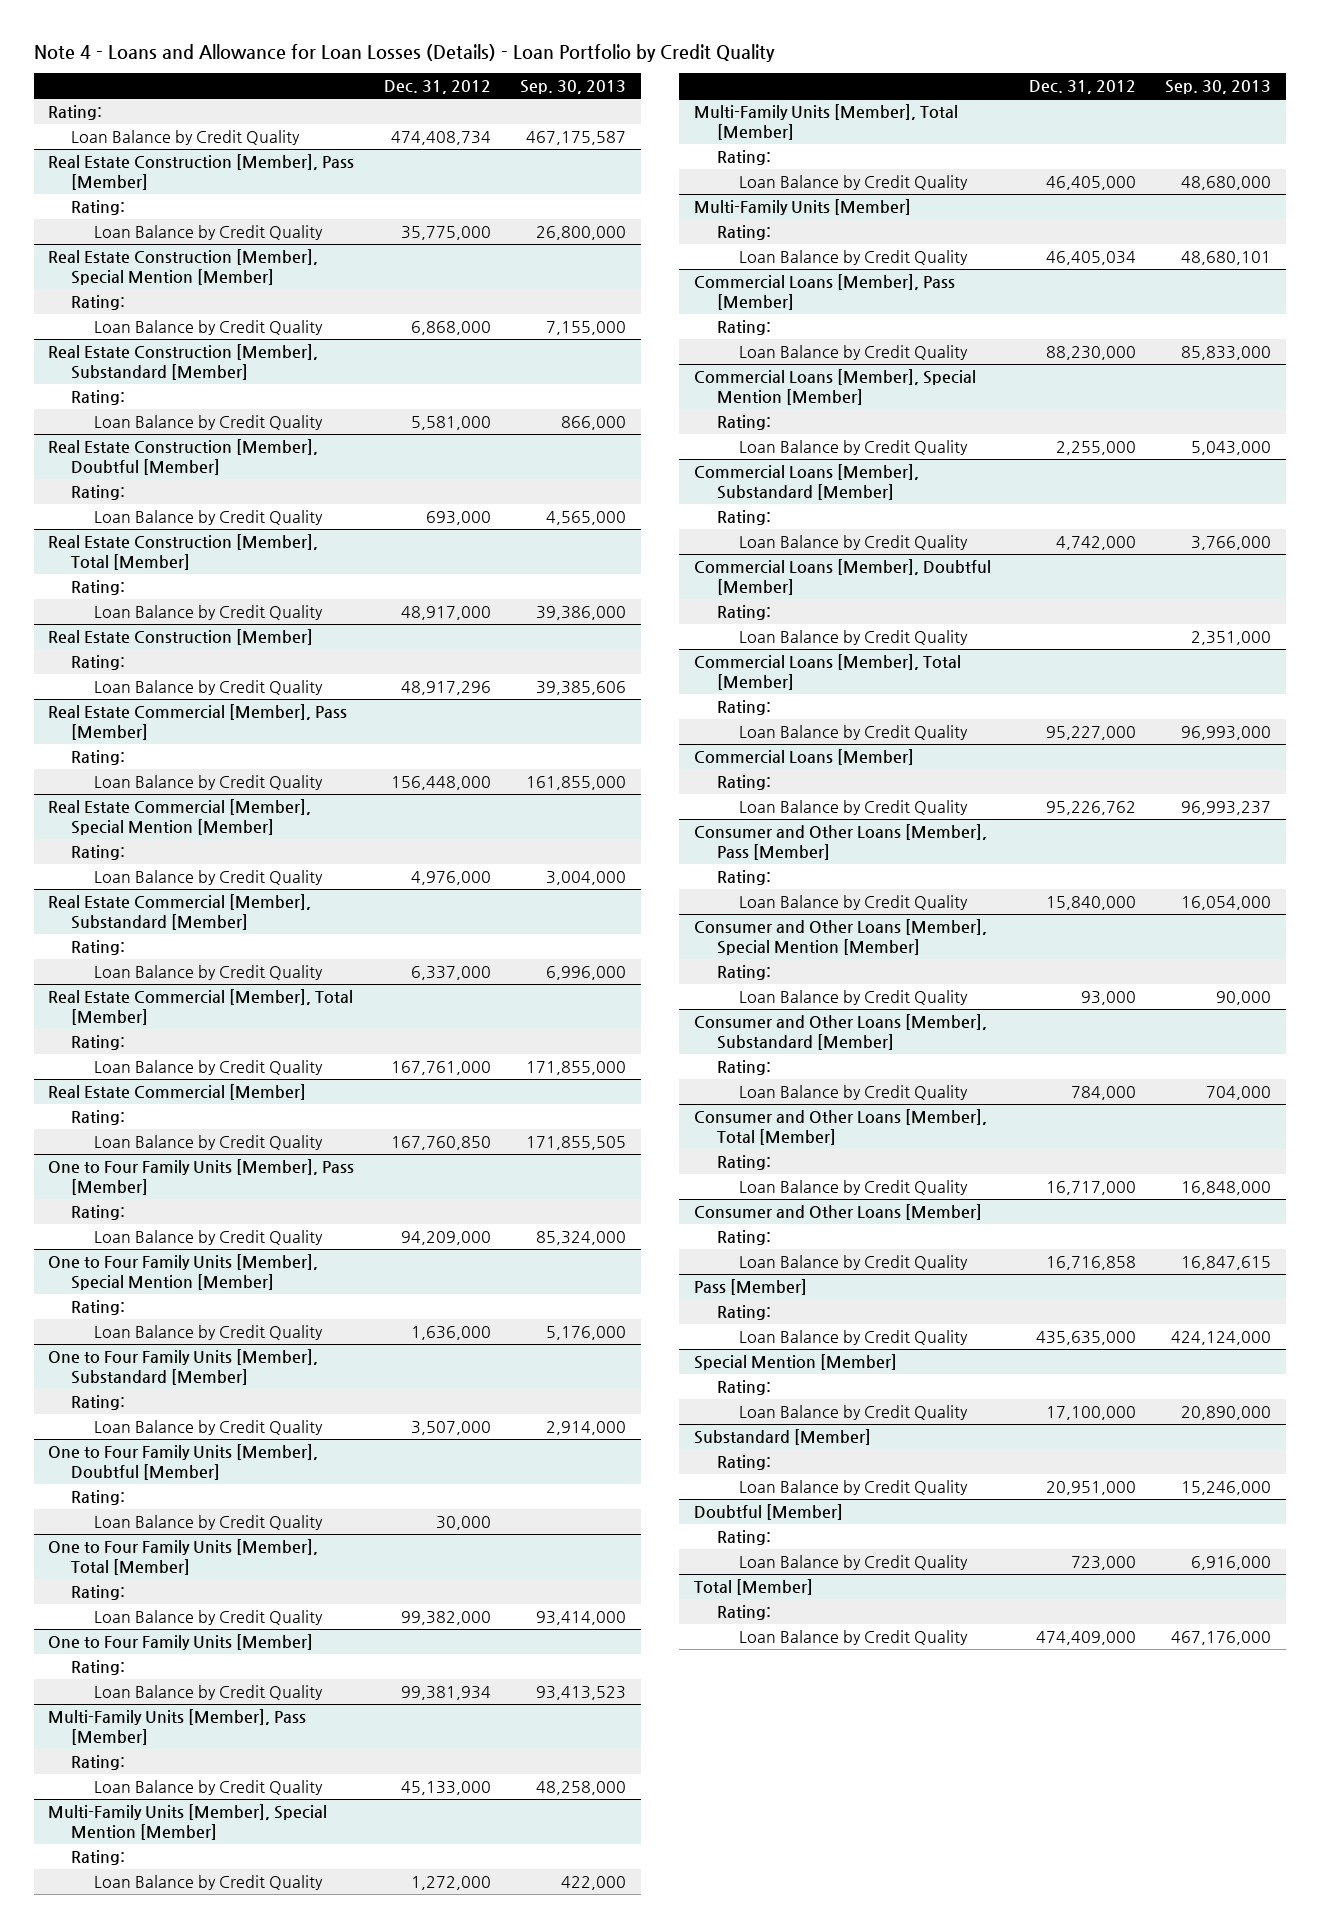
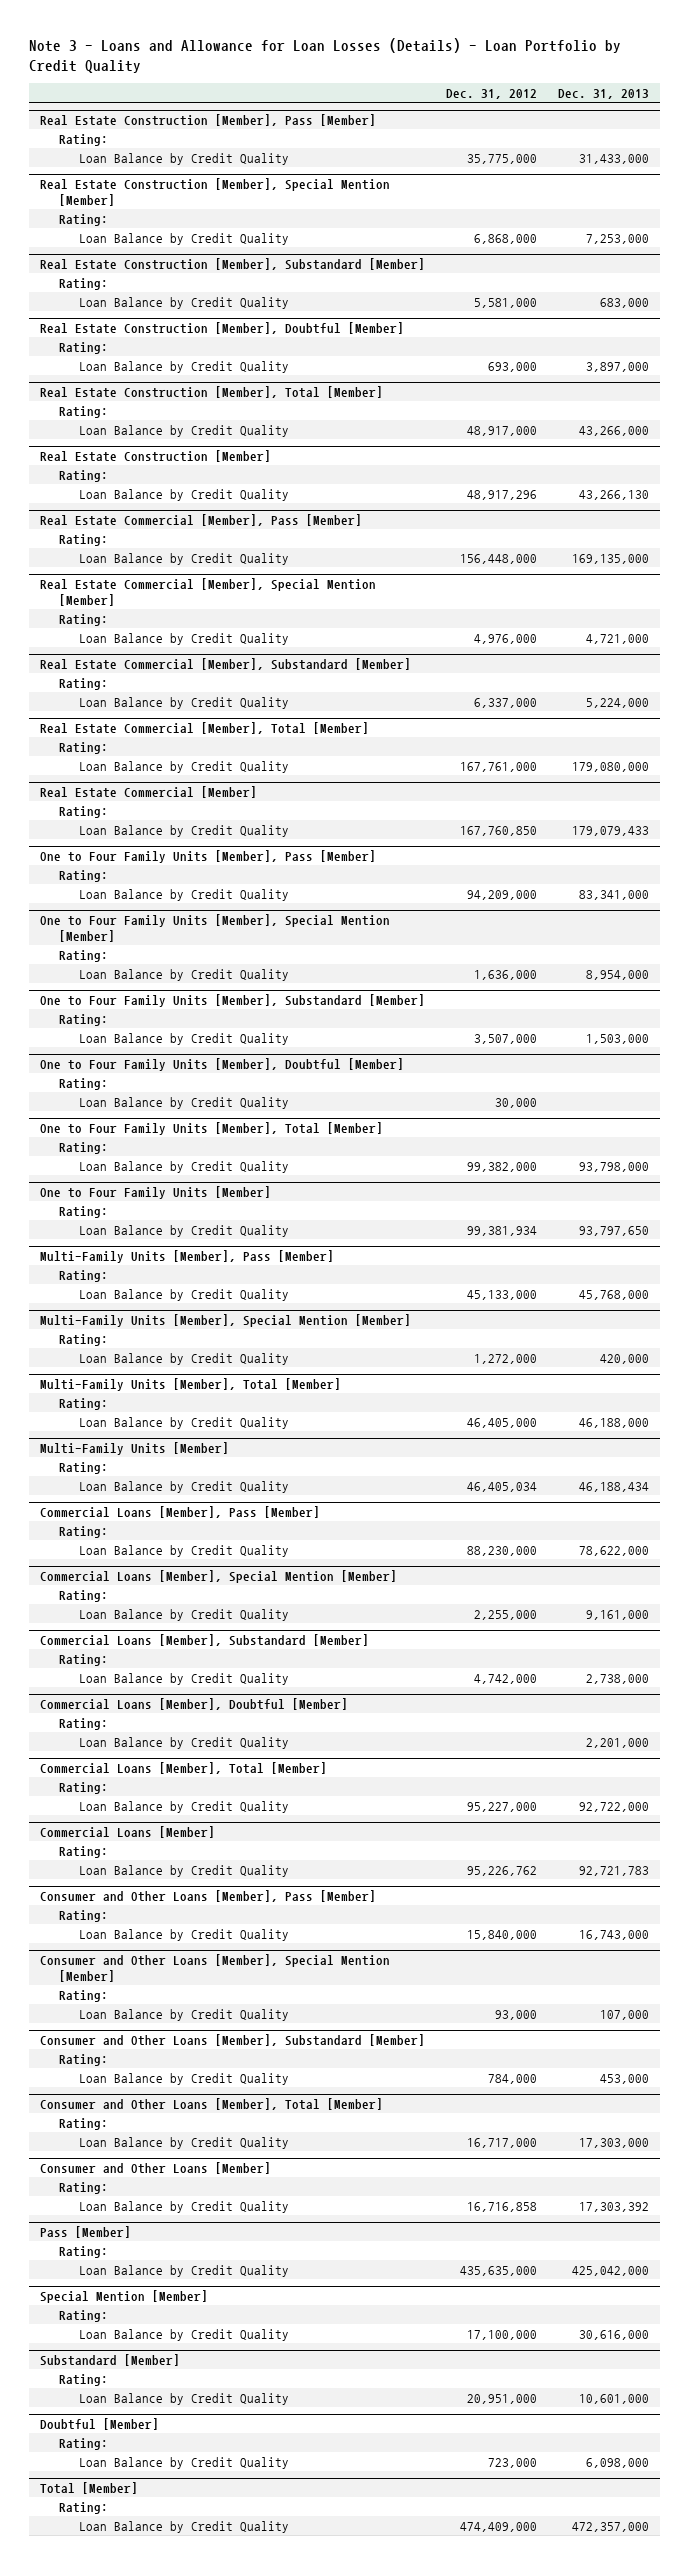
- Note 4 - Loans and Allowance for Loan Losses (Details) - Loan Portfolio by Credit Quality
+ Note 3 - Loans and Allowance for Loan Losses (Details) - Loan Portfolio by Credit Quality
- | Dec. 31, 2012 | Sep. 30, 2013
+ | Dec. 31, 2012 | Dec. 31, 2013
- Rating:
- Loan Balance by Credit Quality | 474,408,734 | 467,175,587

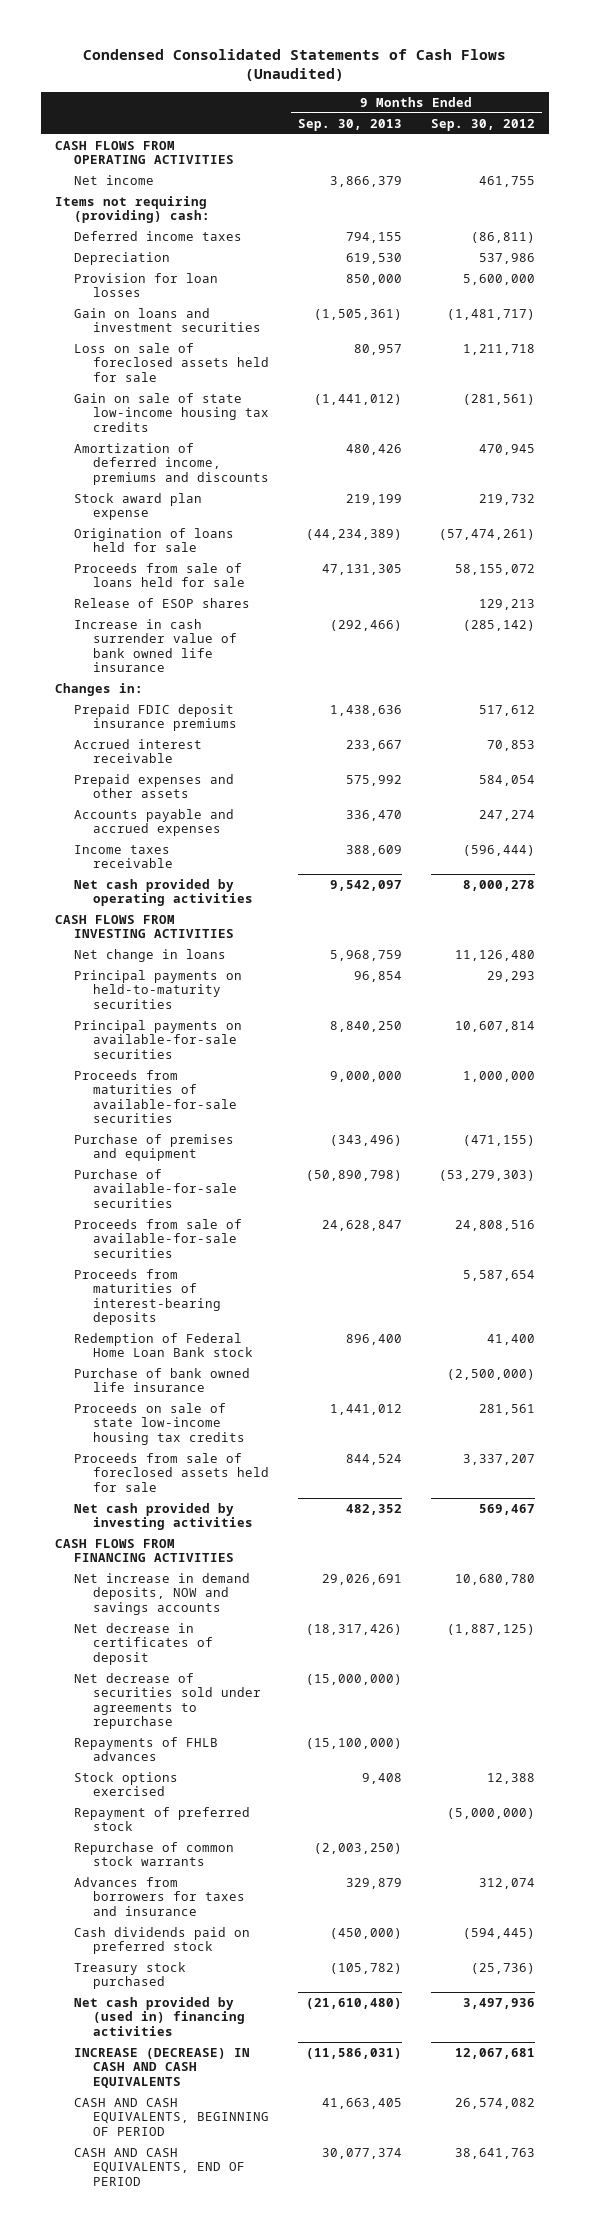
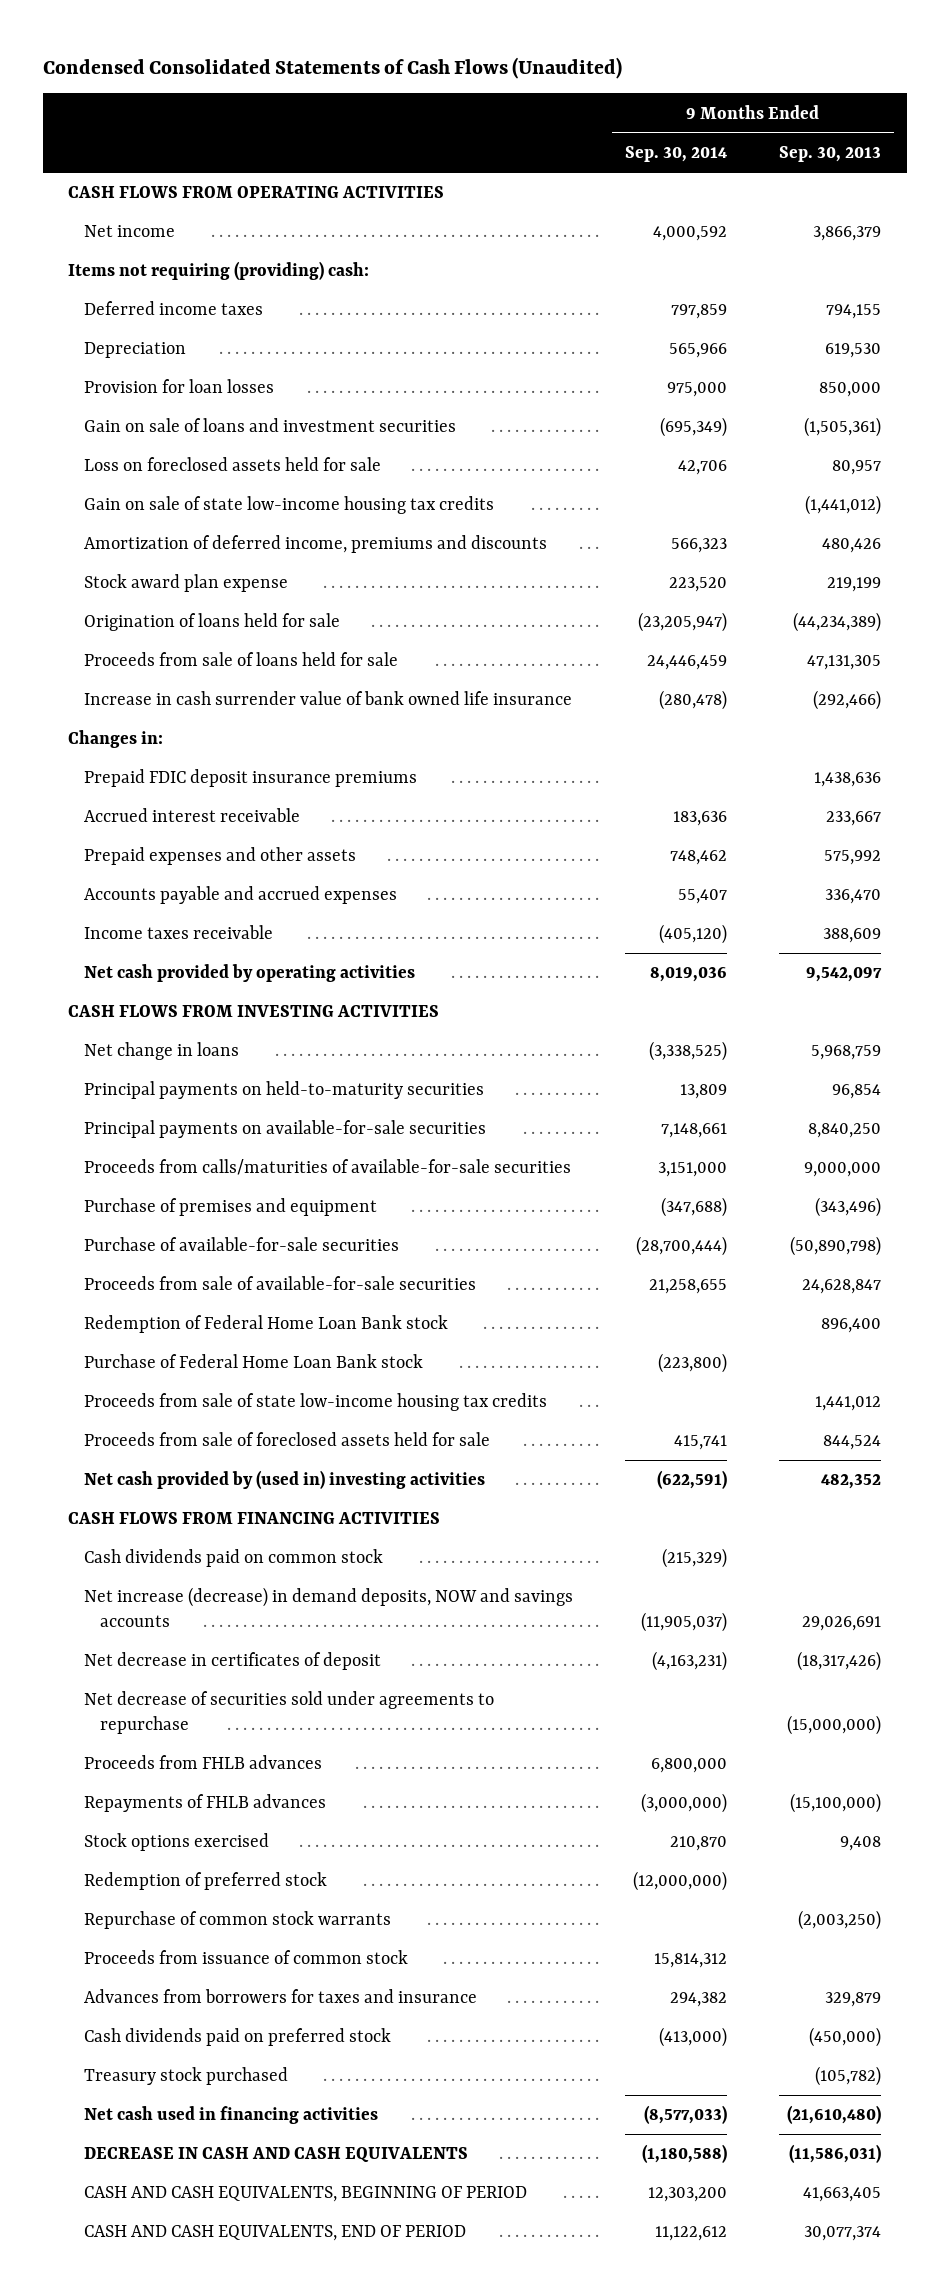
- | 9 Months Ended Sep. 30, 2013 | 9 Months Ended Sep. 30, 2012
+ | 9 Months Ended Sep. 30, 2014 | 9 Months Ended Sep. 30, 2013
- Gain on loans and investment securities | (1,505,361) | (1,481,717)
- Loss on sale of foreclosed assets held for sale | 80,957 | 1,211,718
+ Gain on sale of loans and investment securities | (695,349) | (1,505,361)
+ Loss on foreclosed assets held for sale | 42,706 | 80,957
- Release of ESOP shares | | 129,213
- Proceeds from maturities of available-for-sale securities | 9,000,000 | 1,000,000
+ Proceeds from calls/maturities of available-for-sale securities | 3,151,000 | 9,000,000
- Proceeds from maturities of interest-bearing deposits | | 5,587,654
- Purchase of bank owned life insurance | | (2,500,000)
- Proceeds on sale of state low-income housing tax credits | 1,441,012 | 281,561
+ Purchase of Federal Home Loan Bank stock | (223,800) |
+ Proceeds from sale of state low-income housing tax credits | | 1,441,012
- Net cash provided by investing activities | 482,352 | 569,467
+ Net cash provided by (used in) investing activities | (622,591) | 482,352
- Net increase in demand deposits, NOW and savings accounts | 29,026,691 | 10,680,780
+ Cash dividends paid on common stock | (215,329) |
+ Net increase (decrease) in demand deposits, NOW and savings accounts | (11,905,037) | 29,026,691
+ Proceeds from FHLB advances | 6,800,000 |
- Repayment of preferred stock | | (5,000,000)
+ Redemption of preferred stock | (12,000,000) |
+ Proceeds from issuance of common stock | 15,814,312 |
- Net cash provided by (used in) financing activities | (21,610,480) | 3,497,936
- INCREASE (DECREASE) IN CASH AND CASH EQUIVALENTS | (11,586,031) | 12,067,681
+ Net cash used in financing activities | (8,577,033) | (21,610,480)
+ DECREASE IN CASH AND CASH EQUIVALENTS | (1,180,588) | (11,586,031)

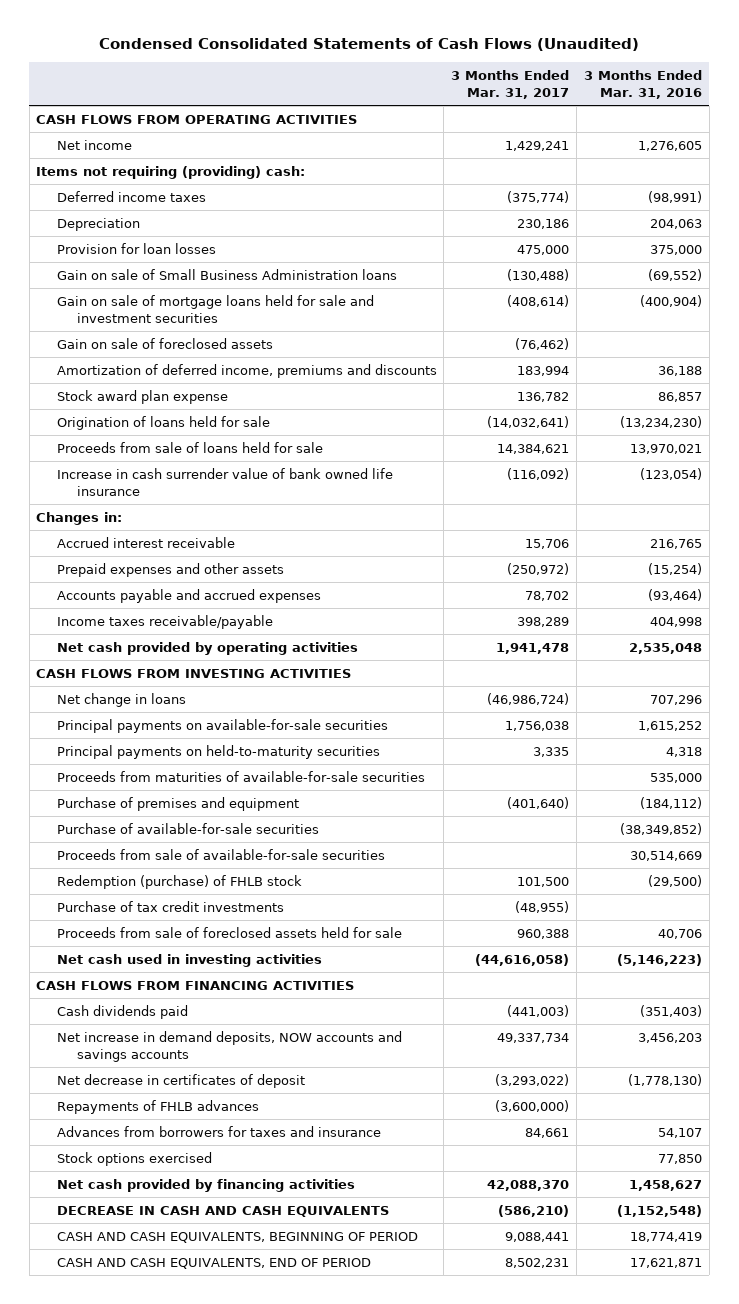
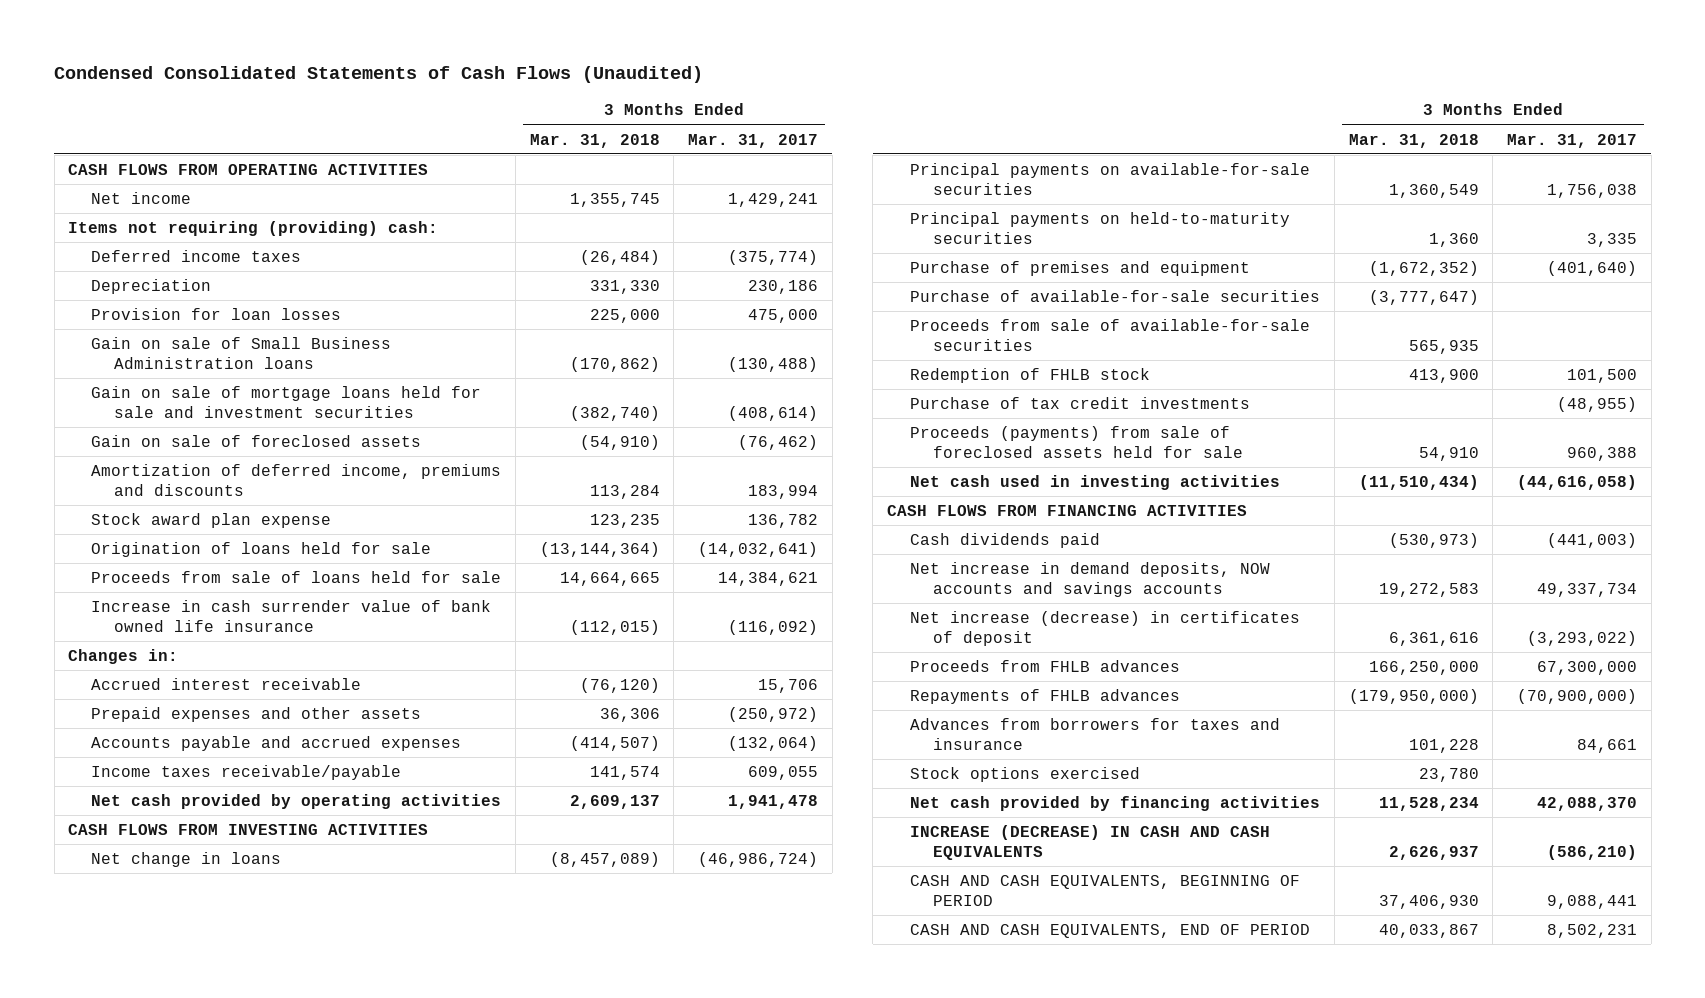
- | 3 Months Ended Mar. 31, 2017 | 3 Months Ended Mar. 31, 2016
+ | 3 Months Ended Mar. 31, 2018 | 3 Months Ended Mar. 31, 2017
- Accounts payable and accrued expenses | 78,702 | (93,464)
- Income taxes receivable/payable | 398,289 | 404,998
+ Accounts payable and accrued expenses | (414,507) | (132,064)
+ Income taxes receivable/payable | 141,574 | 609,055
- Proceeds from maturities of available-for-sale securities | | 535,000
- Redemption (purchase) of FHLB stock | 101,500 | (29,500)
+ Redemption of FHLB stock | 413,900 | 101,500
- Proceeds from sale of foreclosed assets held for sale | 960,388 | 40,706
+ Proceeds (payments) from sale of foreclosed assets held for sale | 54,910 | 960,388
- Net decrease in certificates of deposit | (3,293,022) | (1,778,130)
- Repayments of FHLB advances | (3,600,000) |
+ Net increase (decrease) in certificates of deposit | 6,361,616 | (3,293,022)
+ Proceeds from FHLB advances | 166,250,000 | 67,300,000
+ Repayments of FHLB advances | (179,950,000) | (70,900,000)
- DECREASE IN CASH AND CASH EQUIVALENTS | (586,210) | (1,152,548)
+ INCREASE (DECREASE) IN CASH AND CASH EQUIVALENTS | 2,626,937 | (586,210)

